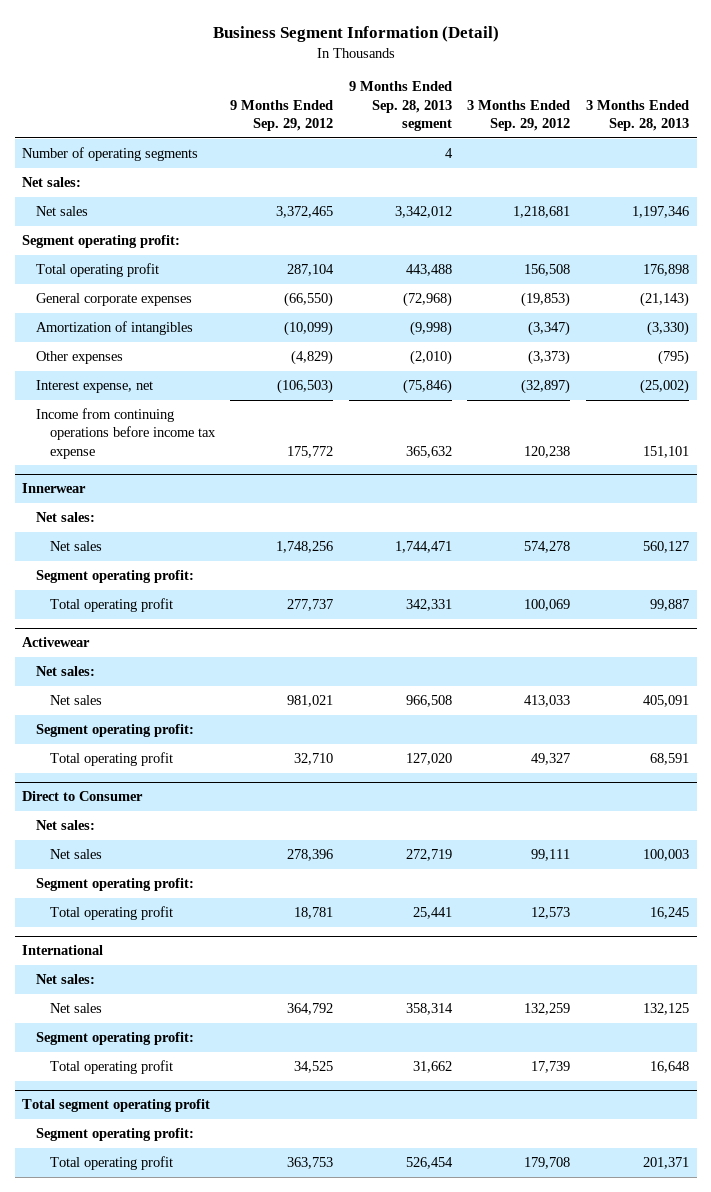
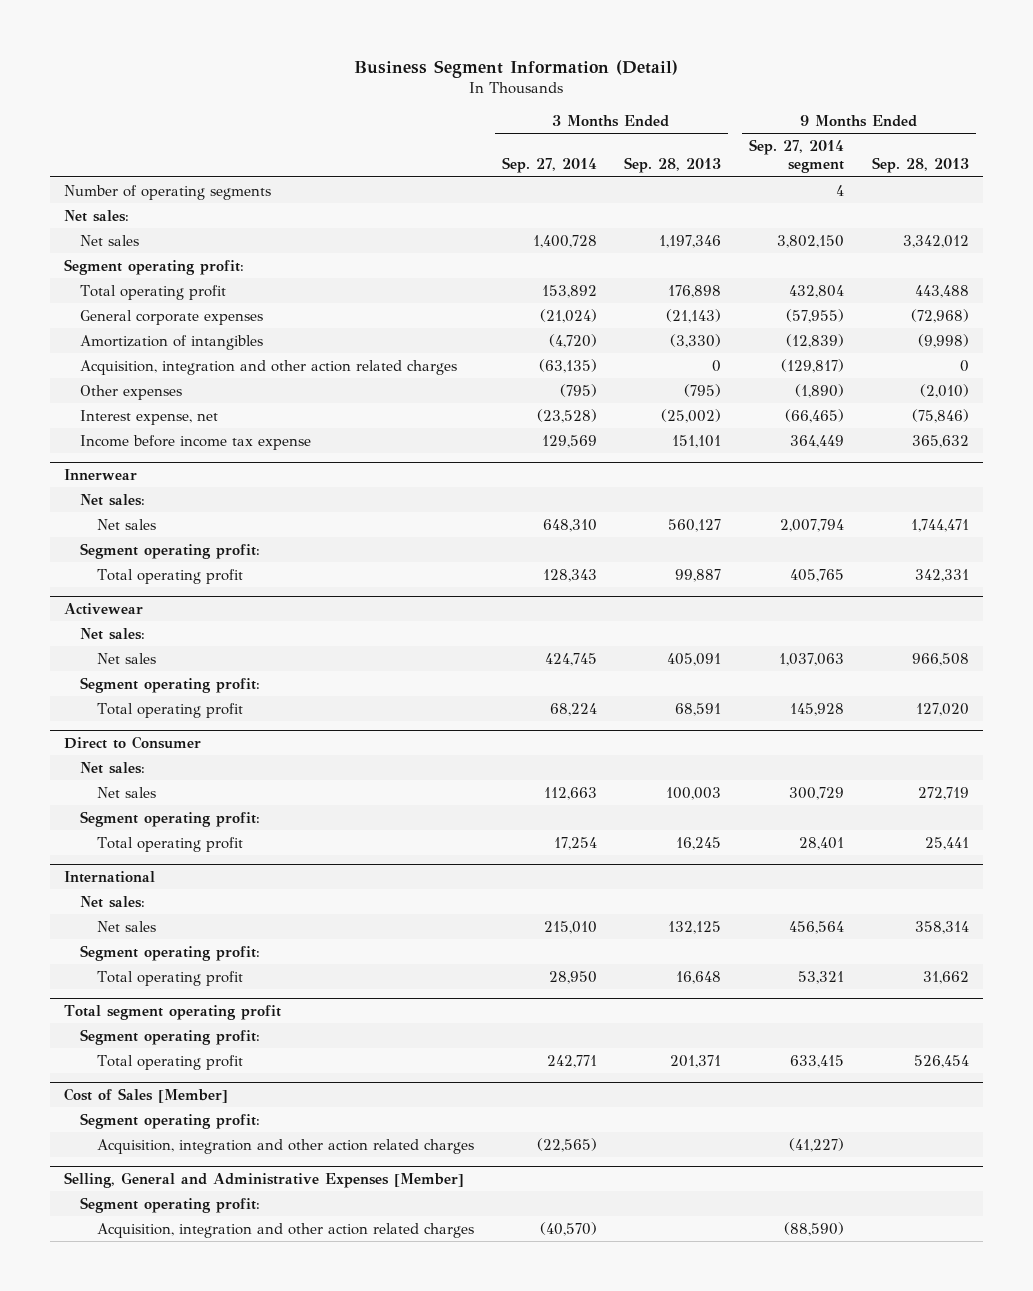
- | 9 Months Ended Sep. 29, 2012 | 9 Months Ended Sep. 28, 2013 segment | 3 Months Ended Sep. 29, 2012 | 3 Months Ended Sep. 28, 2013
+ | 3 Months Ended Sep. 27, 2014 | 3 Months Ended Sep. 28, 2013 | 9 Months Ended Sep. 27, 2014 segment | 9 Months Ended Sep. 28, 2013
+ Acquisition, integration and other action related charges | (63,135) | 0 | (129,817) | 0
- Income from continuing operations before income tax expense | 175,772 | 365,632 | 120,238 | 151,101
+ Income before income tax expense | 129,569 | 151,101 | 364,449 | 365,632
+ Cost of Sales [Member]
+ Segment operating profit:
+ Acquisition, integration and other action related charges | (22,565) | | (41,227) |
+ Selling, General and Administrative Expenses [Member]
+ Segment operating profit:
+ Acquisition, integration and other action related charges | (40,570) | | (88,590) |

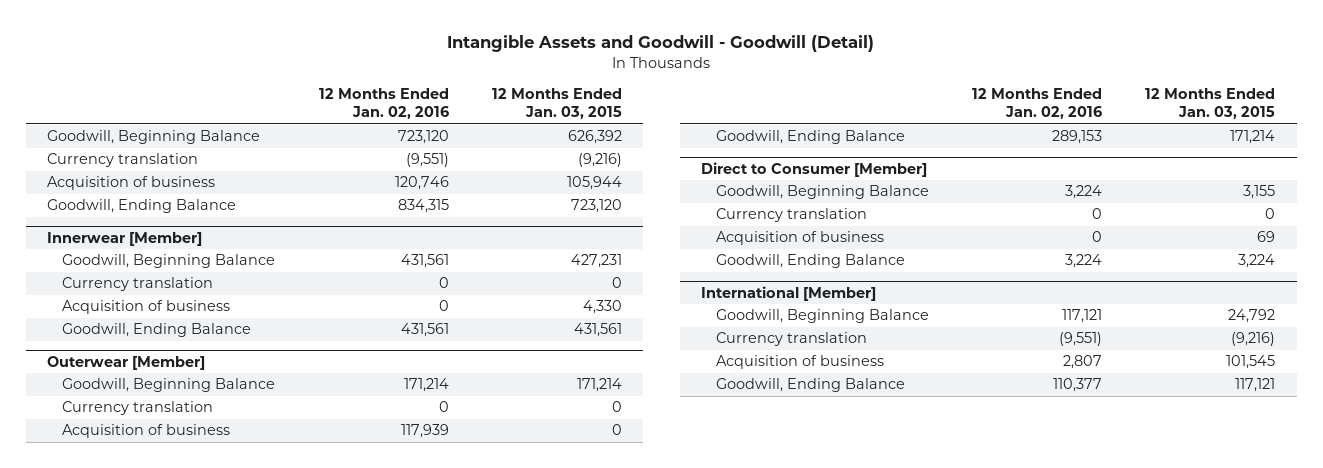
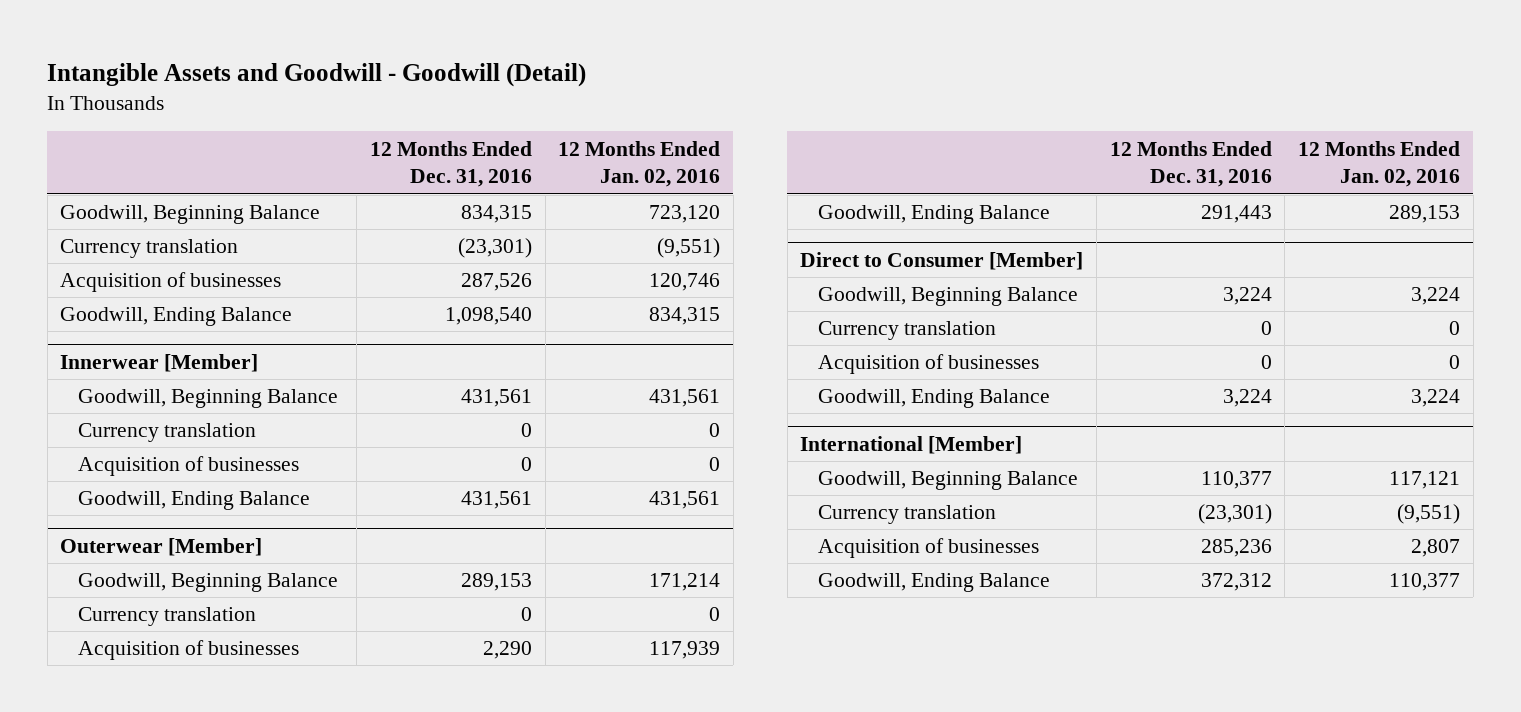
- | 12 Months Ended Jan. 02, 2016 | 12 Months Ended Jan. 03, 2015
+ | 12 Months Ended Dec. 31, 2016 | 12 Months Ended Jan. 02, 2016
- Acquisition of business | 120,746 | 105,944
+ Acquisition of businesses | 287,526 | 120,746
@ Innerwear [Member]
- Acquisition of business | 0 | 4,330
+ Acquisition of businesses | 0 | 0
@ Outerwear [Member]
- Acquisition of business | 117,939 | 0
+ Acquisition of businesses | 2,290 | 117,939
@ Direct to Consumer [Member]
- Acquisition of business | 0 | 69
+ Acquisition of businesses | 0 | 0
@ International [Member]
- Acquisition of business | 2,807 | 101,545
+ Acquisition of businesses | 285,236 | 2,807

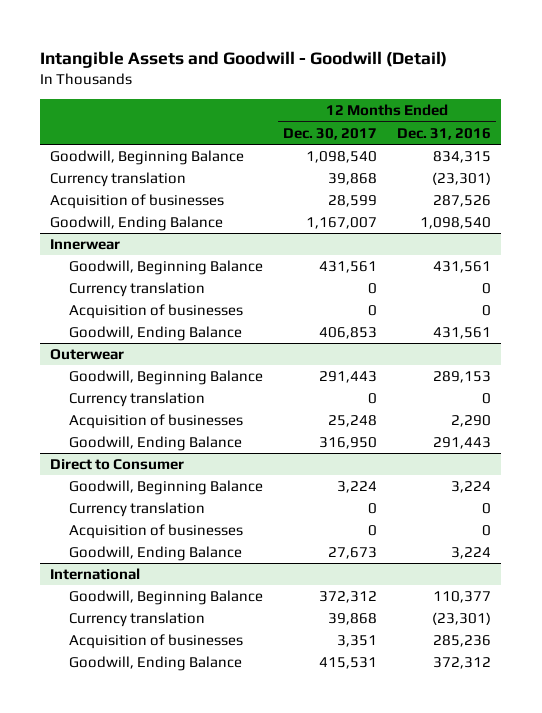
- | 12 Months Ended Dec. 31, 2016 | 12 Months Ended Jan. 02, 2016
+ | 12 Months Ended Dec. 30, 2017 | 12 Months Ended Dec. 31, 2016
- Innerwear [Member]
+ Innerwear
- Outerwear [Member]
+ Outerwear
- Direct to Consumer [Member]
+ Direct to Consumer
- International [Member]
+ International

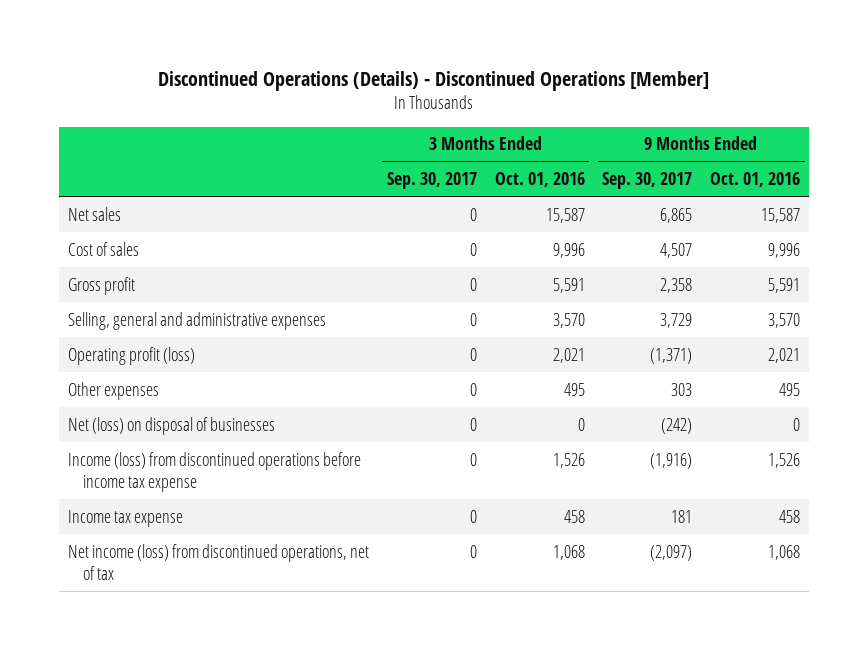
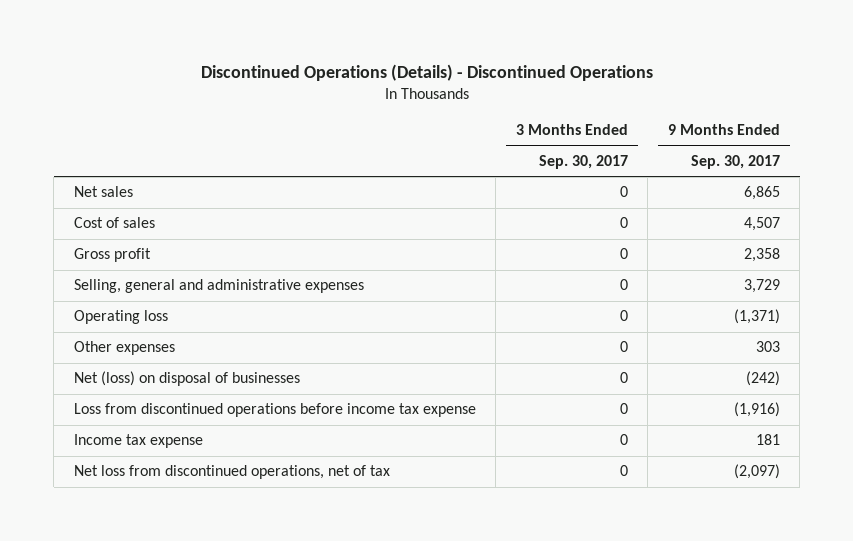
- Discontinued Operations (Details) - Discontinued Operations [Member]
+ Discontinued Operations (Details) - Discontinued Operations
- | 3 Months Ended Sep. 30, 2017 | 3 Months Ended Oct. 01, 2016 | 9 Months Ended Sep. 30, 2017 | 9 Months Ended Oct. 01, 2016
+ | 3 Months Ended Sep. 30, 2017 | 9 Months Ended Sep. 30, 2017
- Operating profit (loss) | 0 | 2,021 | (1,371) | 2,021
+ Operating loss | 0 | (1,371)
- Income (loss) from discontinued operations before income tax expense | 0 | 1,526 | (1,916) | 1,526
+ Loss from discontinued operations before income tax expense | 0 | (1,916)
- Net income (loss) from discontinued operations, net of tax | 0 | 1,068 | (2,097) | 1,068
+ Net loss from discontinued operations, net of tax | 0 | (2,097)

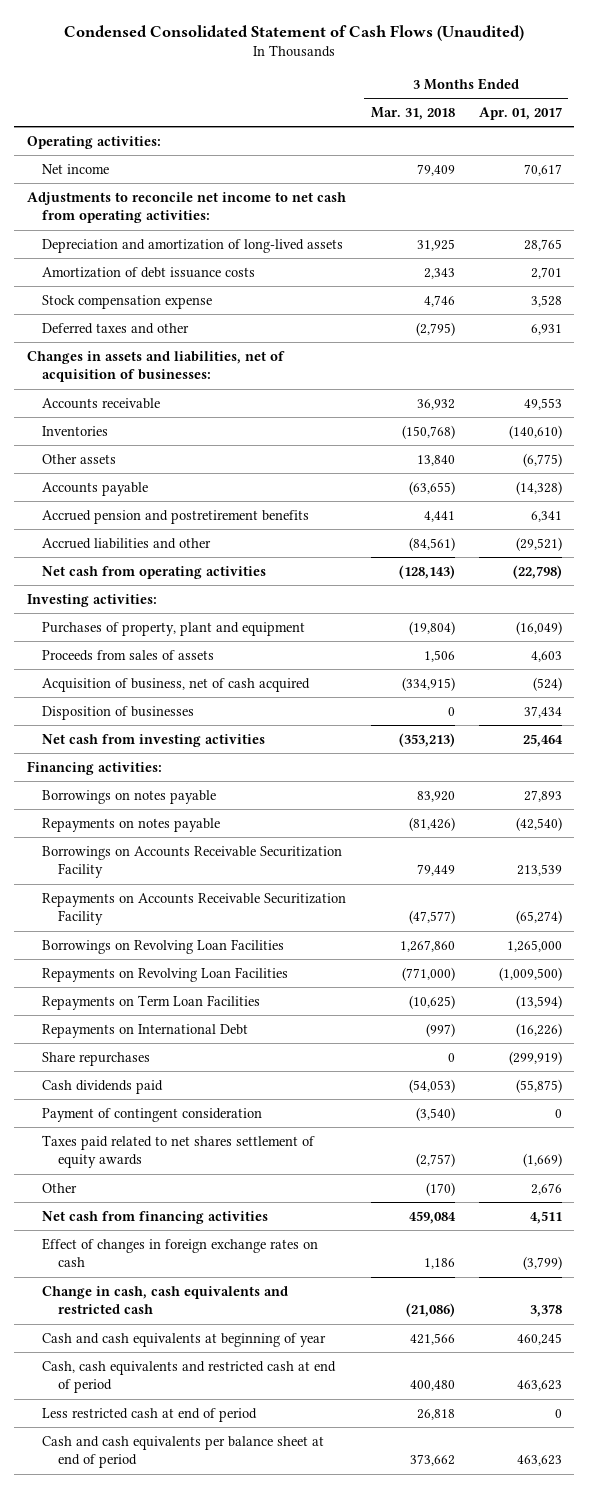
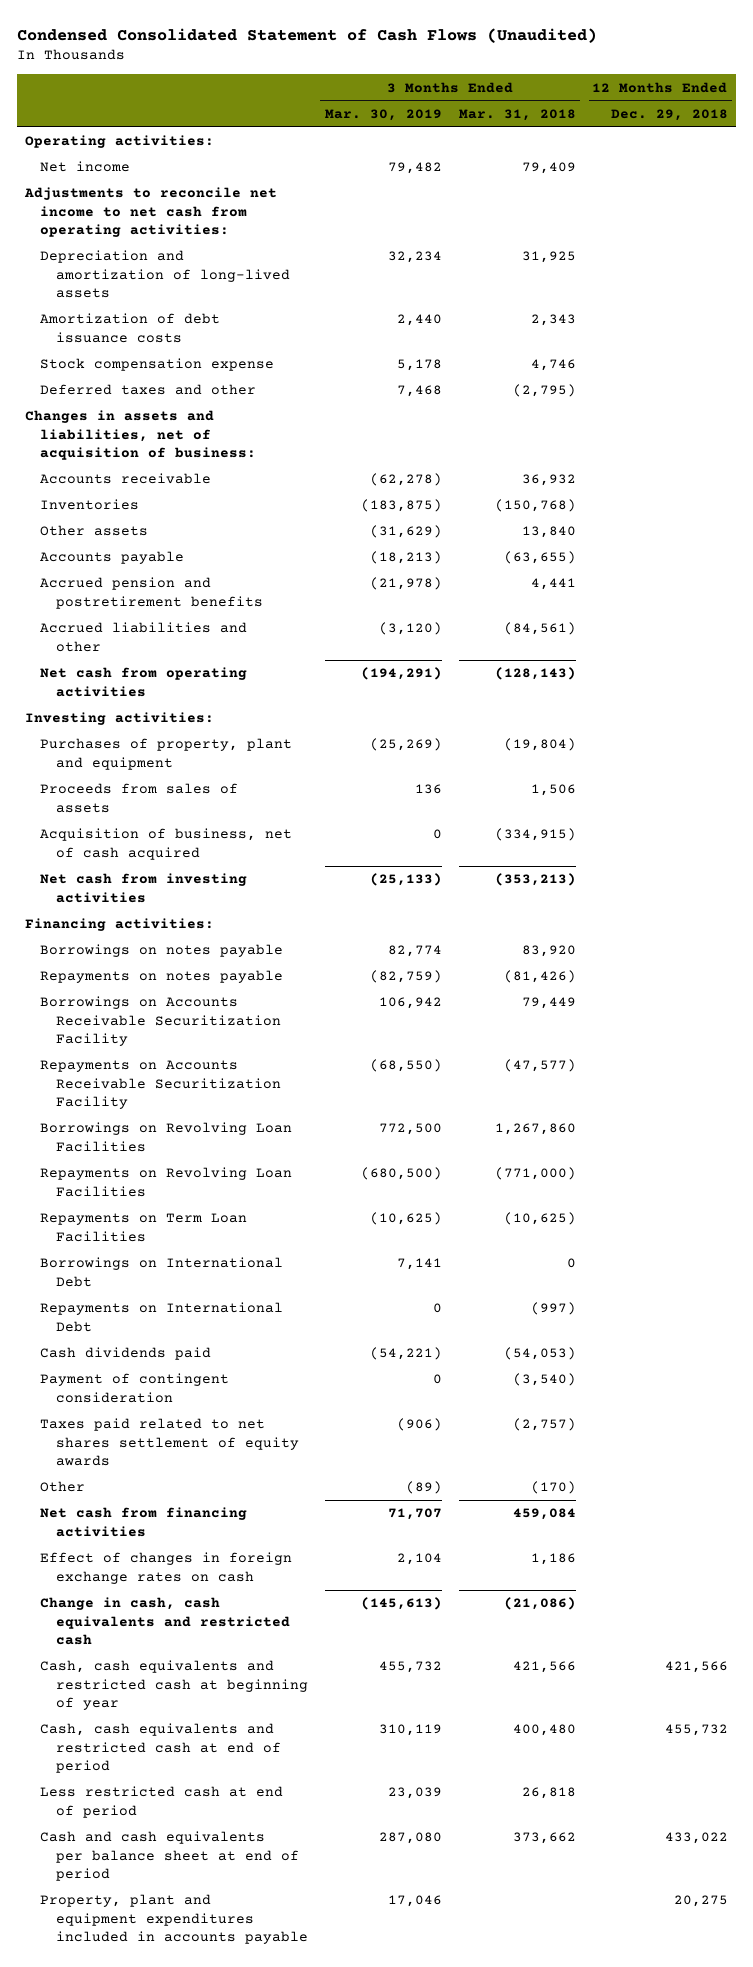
- | 3 Months Ended Mar. 31, 2018 | 3 Months Ended Apr. 01, 2017
+ | 3 Months Ended Mar. 30, 2019 | 3 Months Ended Mar. 31, 2018 | 12 Months Ended Dec. 29, 2018
- Changes in assets and liabilities, net of acquisition of businesses:
+ Changes in assets and liabilities, net of acquisition of business:
- Disposition of businesses | 0 | 37,434
+ Borrowings on International Debt | 7,141 | 0 |
- Share repurchases | 0 | (299,919)
- Cash and cash equivalents at beginning of year | 421,566 | 460,245
+ Cash, cash equivalents and restricted cash at beginning of year | 455,732 | 421,566 | 421,566
+ Property, plant and equipment expenditures included in accounts payable | 17,046 | | 20,275

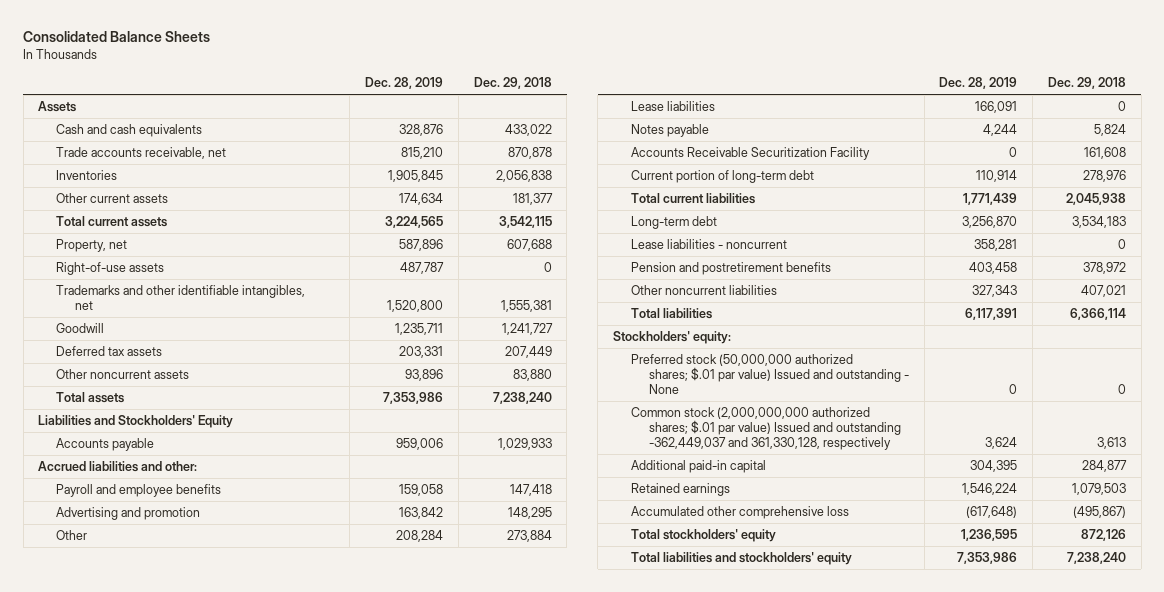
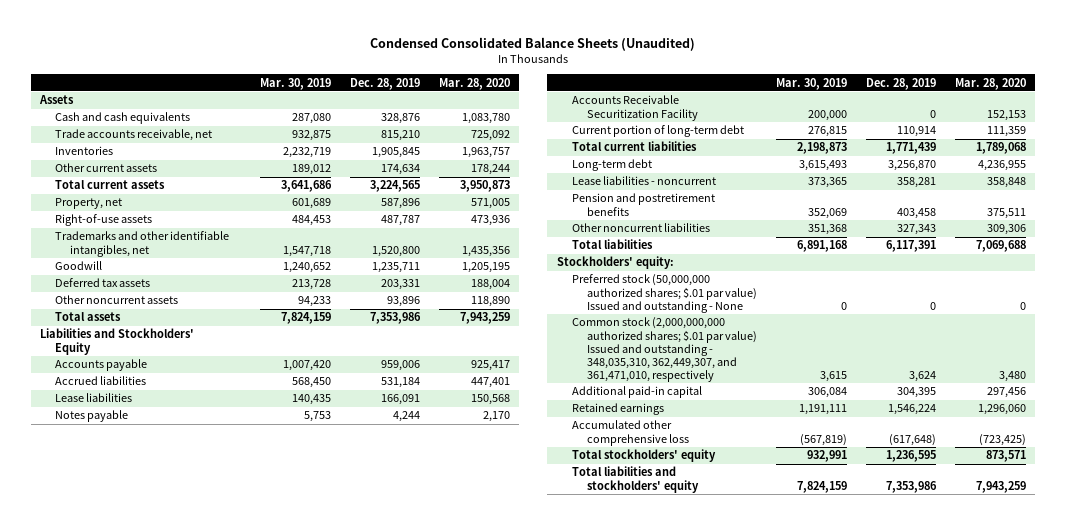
- Consolidated Balance Sheets
+ Condensed Consolidated Balance Sheets (Unaudited)
- | Dec. 28, 2019 | Dec. 29, 2018
+ | Mar. 30, 2019 | Dec. 28, 2019 | Mar. 28, 2020
- Accrued liabilities and other:
- Payroll and employee benefits | 159,058 | 147,418
- Advertising and promotion | 163,842 | 148,295
- Other | 208,284 | 273,884
+ Accrued liabilities | 568,450 | 531,184 | 447,401
- Common stock (2,000,000,000 authorized shares; $.01 par value) Issued and outstanding -362,449,037 and 361,330,128, respectively | 3,624 | 3,613
+ Common stock (2,000,000,000 authorized shares; $.01 par value) Issued and outstanding - 348,035,310, 362,449,307, and 361,471,010, respectively | 3,615 | 3,624 | 3,480

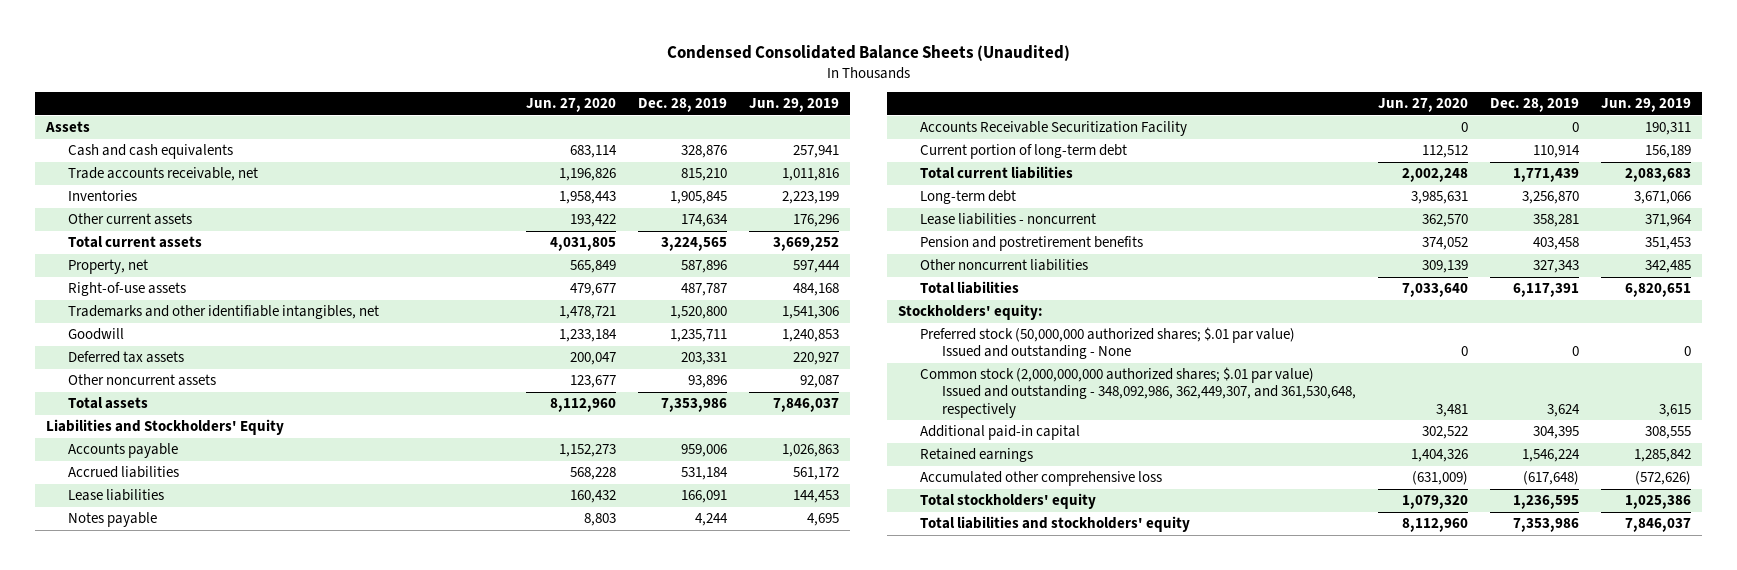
- | Mar. 30, 2019 | Dec. 28, 2019 | Mar. 28, 2020
+ | Jun. 27, 2020 | Dec. 28, 2019 | Jun. 29, 2019
- Common stock (2,000,000,000 authorized shares; $.01 par value) Issued and outstanding - 348,035,310, 362,449,307, and 361,471,010, respectively | 3,615 | 3,624 | 3,480
+ Common stock (2,000,000,000 authorized shares; $.01 par value) Issued and outstanding - 348,092,986, 362,449,307, and 361,530,648, respectively | 3,481 | 3,624 | 3,615

